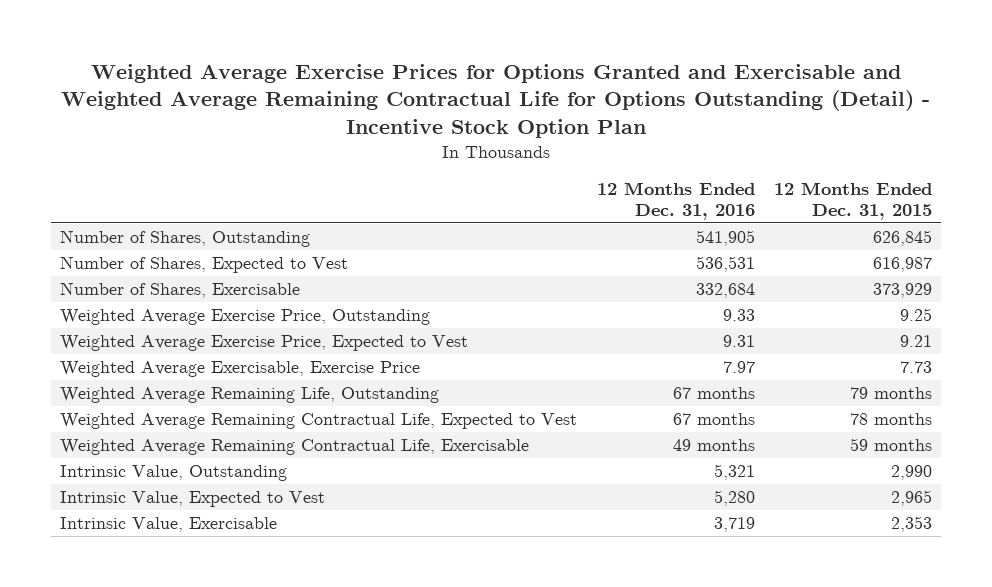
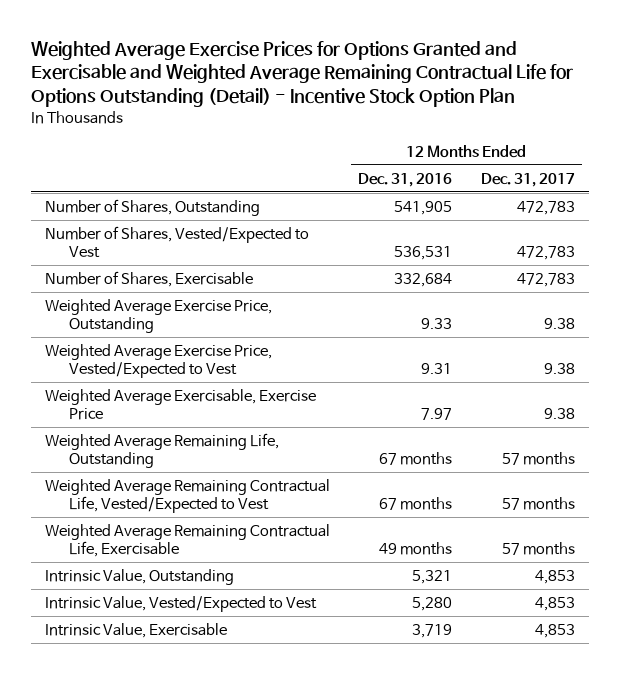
- | 12 Months Ended Dec. 31, 2016 | 12 Months Ended Dec. 31, 2015
+ | 12 Months Ended Dec. 31, 2016 | 12 Months Ended Dec. 31, 2017
- Number of Shares, Expected to Vest | 536,531 | 616,987
+ Number of Shares, Vested/Expected to Vest | 536,531 | 472,783
- Weighted Average Exercise Price, Expected to Vest | 9.31 | 9.21
+ Weighted Average Exercise Price, Vested/Expected to Vest | 9.31 | 9.38
- Weighted Average Remaining Contractual Life, Expected to Vest | 67 months | 78 months
+ Weighted Average Remaining Contractual Life, Vested/Expected to Vest | 67 months | 57 months
- Intrinsic Value, Expected to Vest | 5,280 | 2,965
+ Intrinsic Value, Vested/Expected to Vest | 5,280 | 4,853

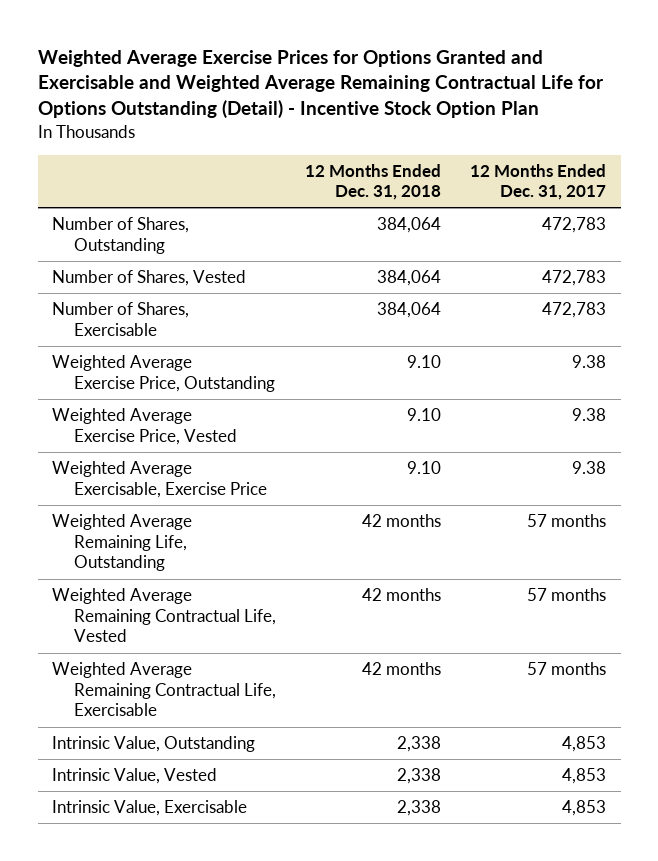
- | 12 Months Ended Dec. 31, 2016 | 12 Months Ended Dec. 31, 2017
+ | 12 Months Ended Dec. 31, 2018 | 12 Months Ended Dec. 31, 2017
- Number of Shares, Vested/Expected to Vest | 536,531 | 472,783
+ Number of Shares, Vested | 384,064 | 472,783
- Weighted Average Exercise Price, Vested/Expected to Vest | 9.31 | 9.38
+ Weighted Average Exercise Price, Vested | 9.10 | 9.38
- Weighted Average Remaining Contractual Life, Vested/Expected to Vest | 67 months | 57 months
+ Weighted Average Remaining Contractual Life, Vested | 42 months | 57 months
- Intrinsic Value, Vested/Expected to Vest | 5,280 | 4,853
+ Intrinsic Value, Vested | 2,338 | 4,853

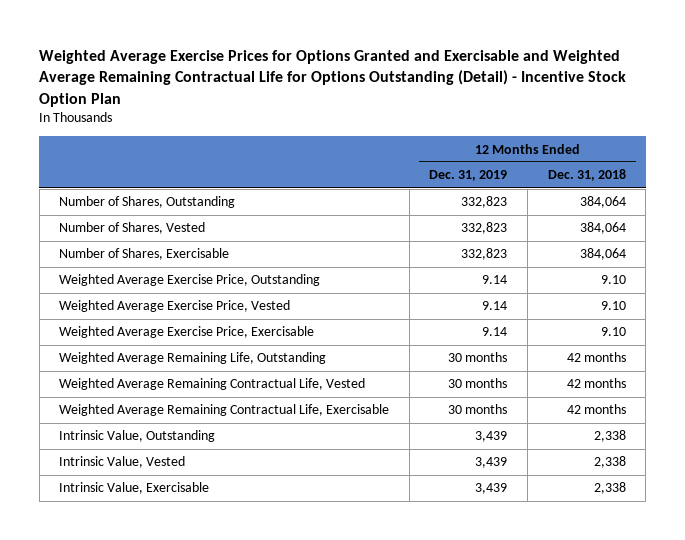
- | 12 Months Ended Dec. 31, 2018 | 12 Months Ended Dec. 31, 2017
+ | 12 Months Ended Dec. 31, 2019 | 12 Months Ended Dec. 31, 2018
- Weighted Average Exercisable, Exercise Price | 9.10 | 9.38
+ Weighted Average Exercise Price, Exercisable | 9.14 | 9.10

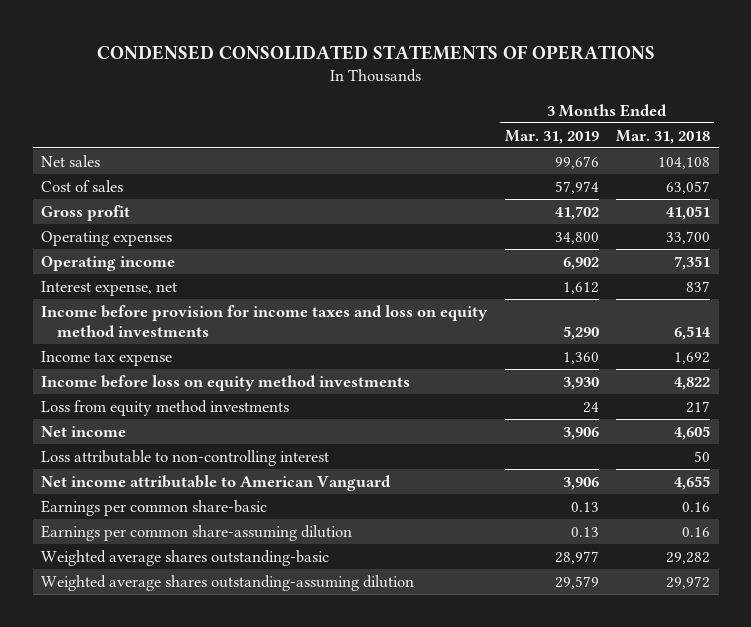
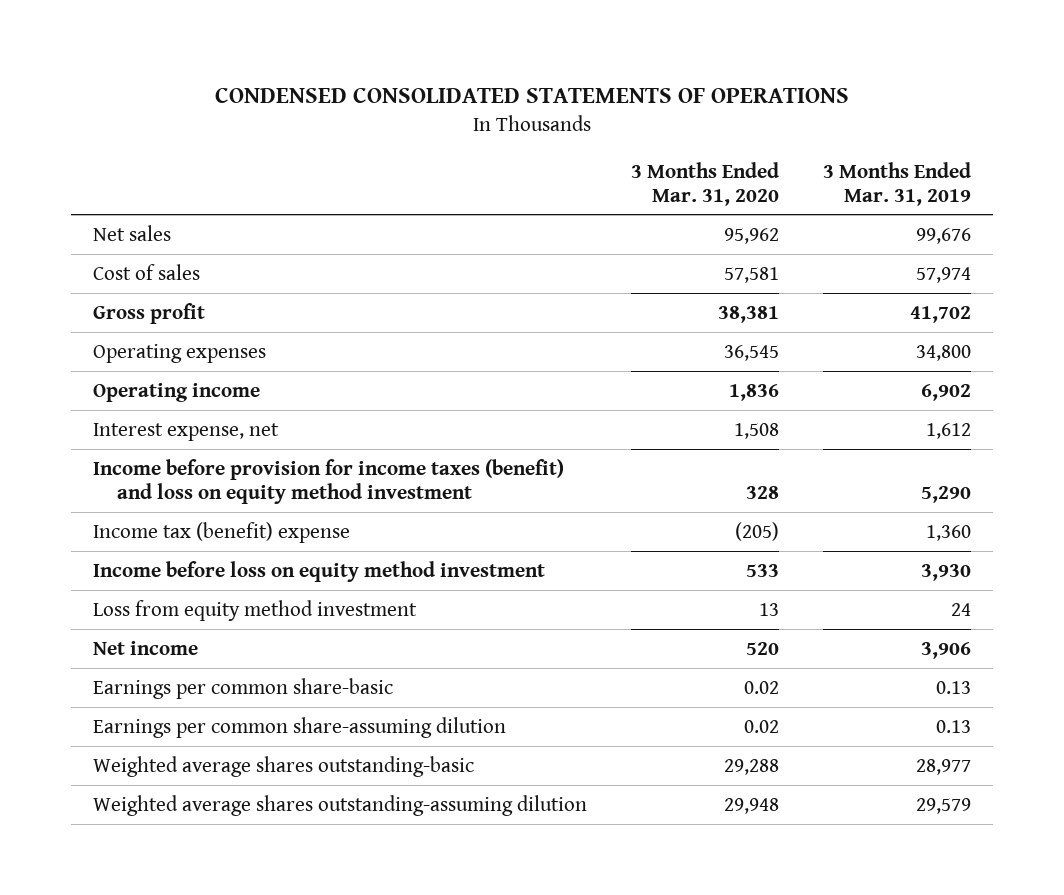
- | 3 Months Ended Mar. 31, 2019 | 3 Months Ended Mar. 31, 2018
+ | 3 Months Ended Mar. 31, 2020 | 3 Months Ended Mar. 31, 2019
- Income before provision for income taxes and loss on equity method investments | 5,290 | 6,514
- Income tax expense | 1,360 | 1,692
- Income before loss on equity method investments | 3,930 | 4,822
- Loss from equity method investments | 24 | 217
+ Income before provision for income taxes (benefit) and loss on equity method investment | 328 | 5,290
+ Income tax (benefit) expense | (205) | 1,360
+ Income before loss on equity method investment | 533 | 3,930
+ Loss from equity method investment | 13 | 24
- Loss attributable to non-controlling interest | | 50
- Net income attributable to American Vanguard | 3,906 | 4,655

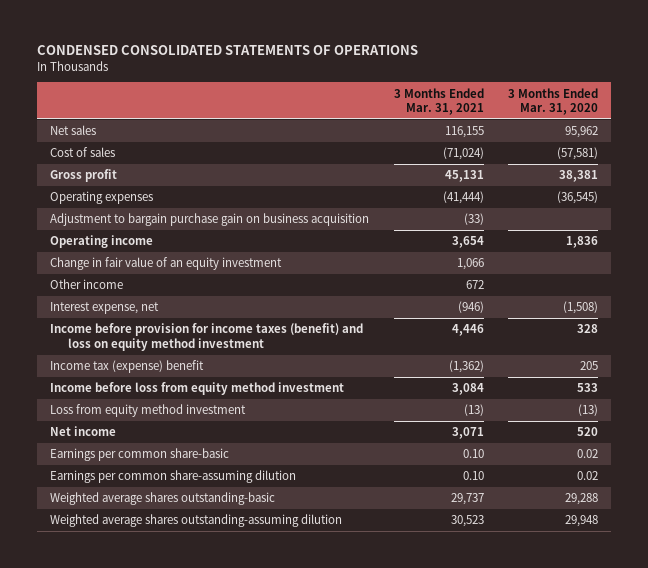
- | 3 Months Ended Mar. 31, 2020 | 3 Months Ended Mar. 31, 2019
+ | 3 Months Ended Mar. 31, 2021 | 3 Months Ended Mar. 31, 2020
- Cost of sales | 57,581 | 57,974
+ Cost of sales | (71,024) | (57,581)
- Operating expenses | 36,545 | 34,800
+ Operating expenses | (41,444) | (36,545)
+ Adjustment to bargain purchase gain on business acquisition | (33) |
- Interest expense, net | 1,508 | 1,612
+ Change in fair value of an equity investment | 1,066 |
+ Other income | 672 |
+ Interest expense, net | (946) | (1,508)
- Income tax (benefit) expense | (205) | 1,360
- Income before loss on equity method investment | 533 | 3,930
- Loss from equity method investment | 13 | 24
+ Income tax (expense) benefit | (1,362) | 205
+ Income before loss from equity method investment | 3,084 | 533
+ Loss from equity method investment | (13) | (13)

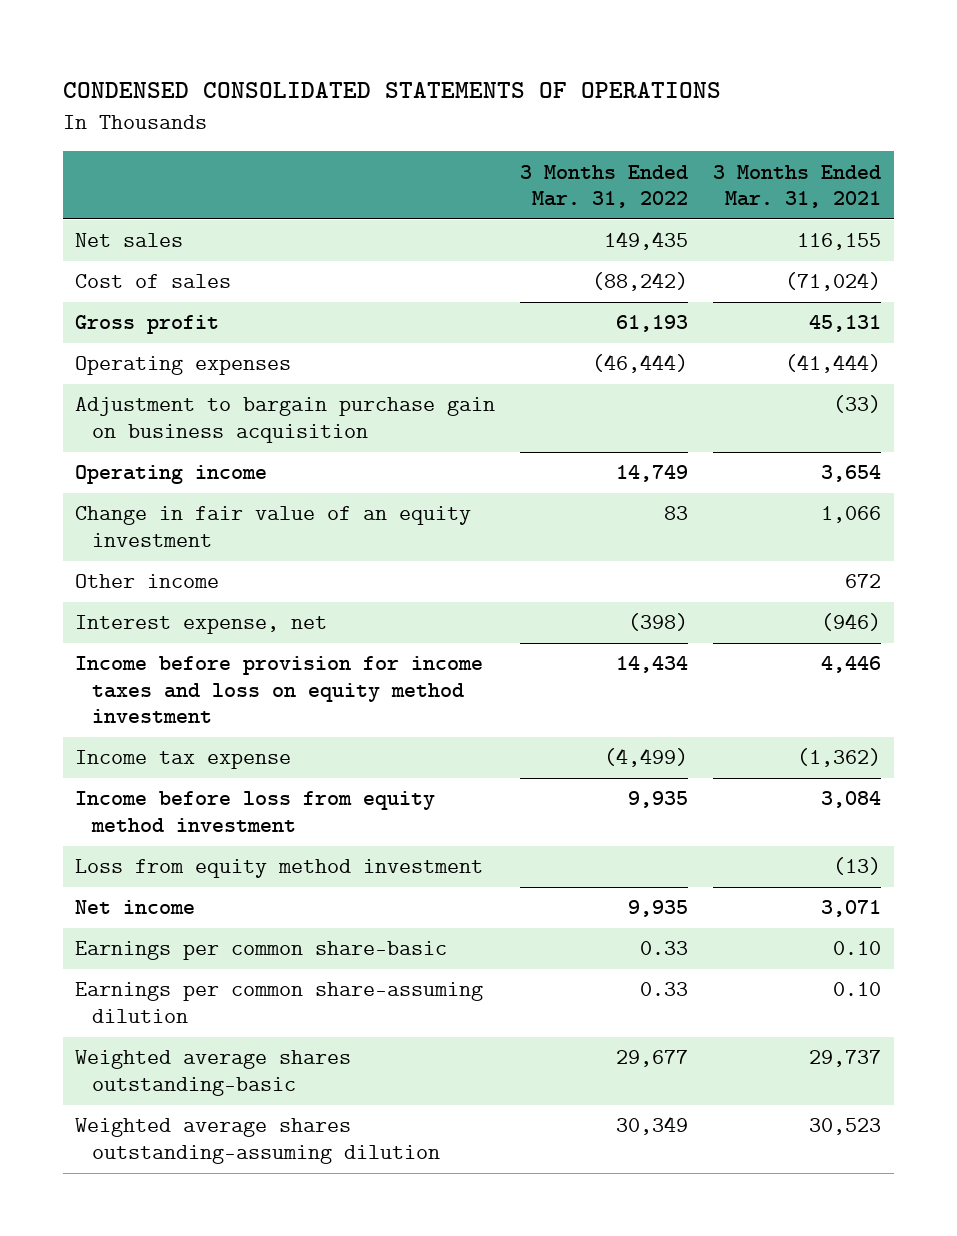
- | 3 Months Ended Mar. 31, 2021 | 3 Months Ended Mar. 31, 2020
+ | 3 Months Ended Mar. 31, 2022 | 3 Months Ended Mar. 31, 2021
- Income before provision for income taxes (benefit) and loss on equity method investment | 4,446 | 328
- Income tax (expense) benefit | (1,362) | 205
+ Income before provision for income taxes and loss on equity method investment | 14,434 | 4,446
+ Income tax expense | (4,499) | (1,362)

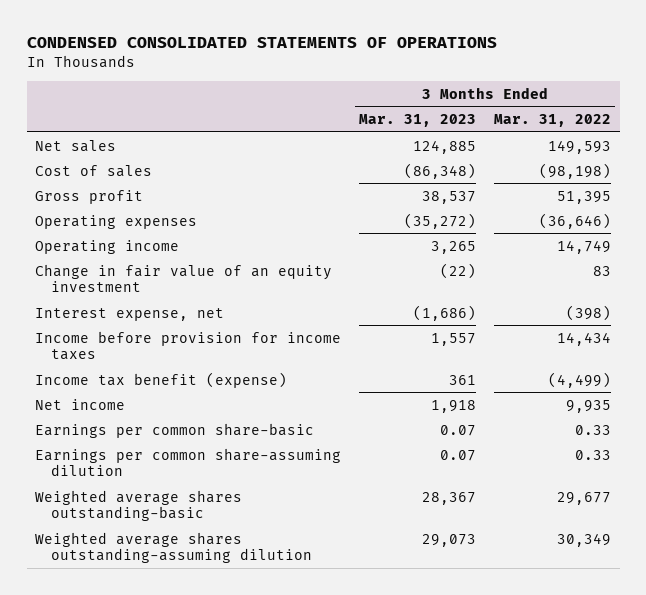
- | 3 Months Ended Mar. 31, 2022 | 3 Months Ended Mar. 31, 2021
+ | 3 Months Ended Mar. 31, 2023 | 3 Months Ended Mar. 31, 2022
- Net sales | 149,435 | 116,155
- Cost of sales | (88,242) | (71,024)
- Gross profit | 61,193 | 45,131
- Operating expenses | (46,444) | (41,444)
- Adjustment to bargain purchase gain on business acquisition | | (33)
+ Net sales | 124,885 | 149,593
+ Cost of sales | (86,348) | (98,198)
+ Gross profit | 38,537 | 51,395
+ Operating expenses | (35,272) | (36,646)
- Other income | | 672
- Income before provision for income taxes and loss on equity method investment | 14,434 | 4,446
- Income tax expense | (4,499) | (1,362)
- Income before loss from equity method investment | 9,935 | 3,084
- Loss from equity method investment | | (13)
+ Income before provision for income taxes | 1,557 | 14,434
+ Income tax benefit (expense) | 361 | (4,499)

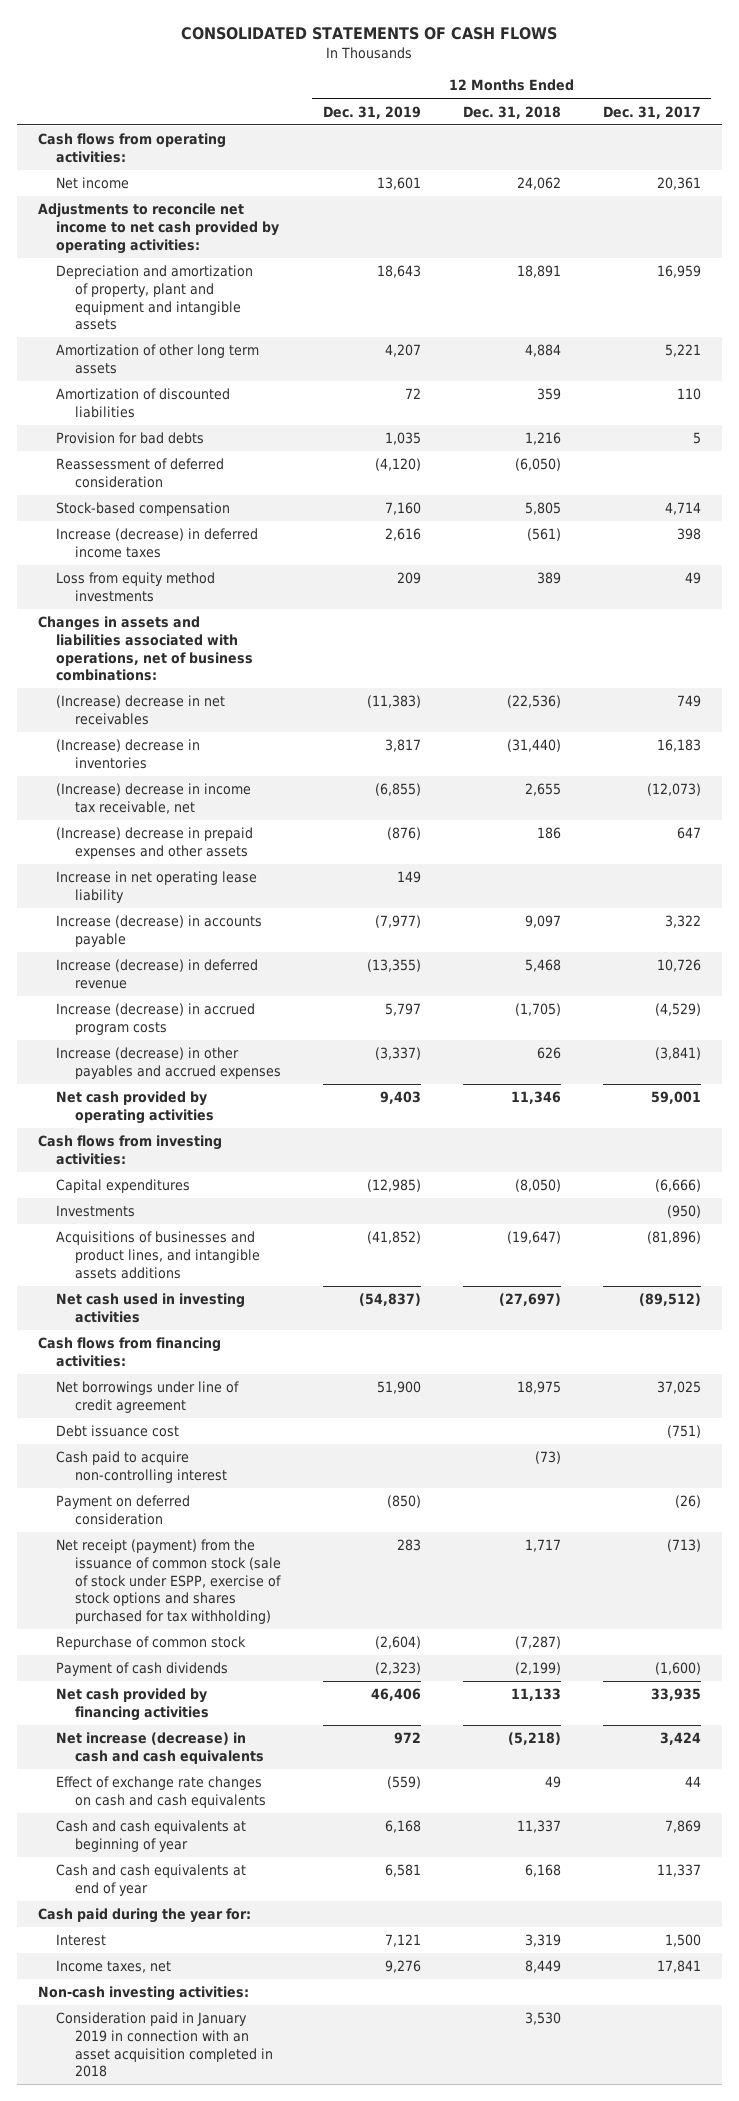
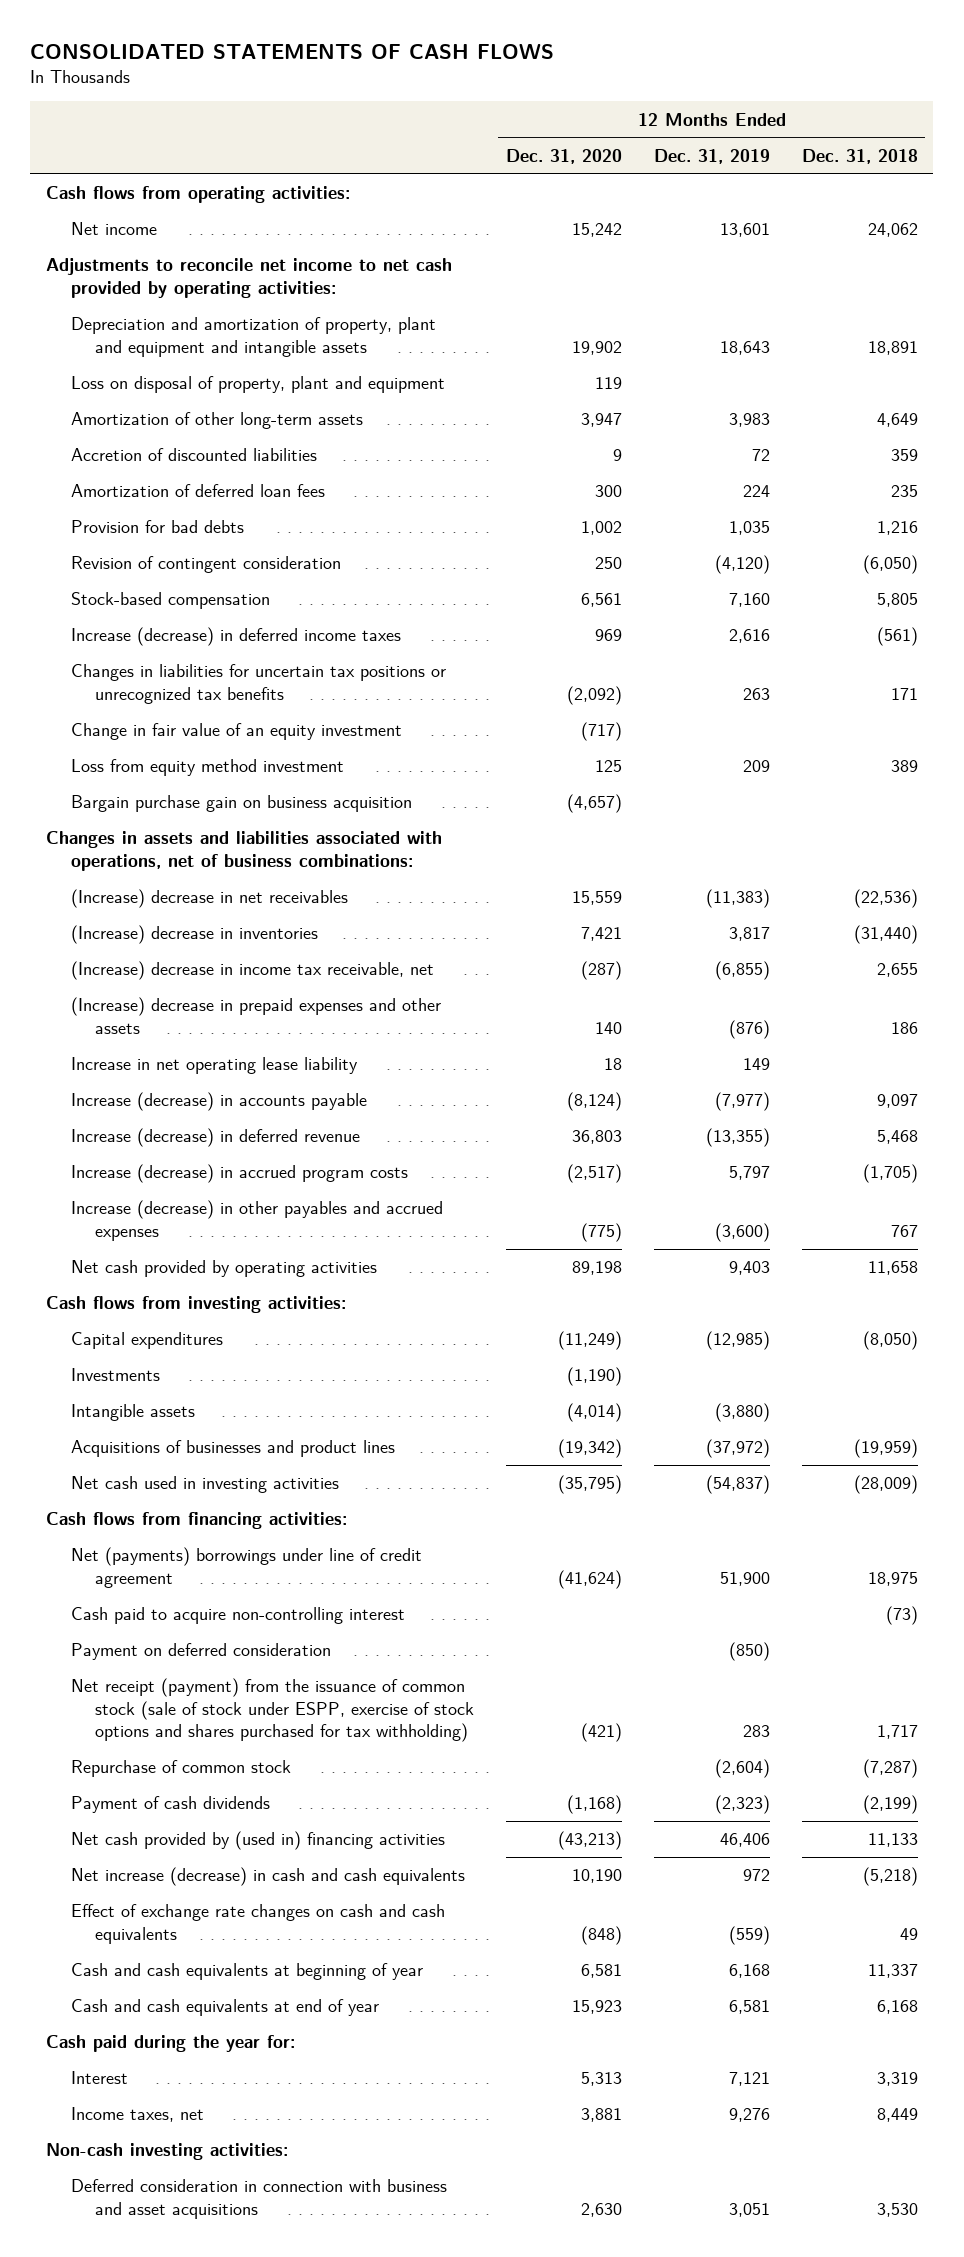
- | 12 Months Ended Dec. 31, 2019 | 12 Months Ended Dec. 31, 2018 | 12 Months Ended Dec. 31, 2017
+ | 12 Months Ended Dec. 31, 2020 | 12 Months Ended Dec. 31, 2019 | 12 Months Ended Dec. 31, 2018
- Amortization of other long term assets | 4,207 | 4,884 | 5,221
- Amortization of discounted liabilities | 72 | 359 | 110
+ Loss on disposal of property, plant and equipment | 119 | |
+ Amortization of other long-term assets | 3,947 | 3,983 | 4,649
+ Accretion of discounted liabilities | 9 | 72 | 359
+ Amortization of deferred loan fees | 300 | 224 | 235
- Reassessment of deferred consideration | (4,120) | (6,050) |
+ Revision of contingent consideration | 250 | (4,120) | (6,050)
- Loss from equity method investments | 209 | 389 | 49
+ Changes in liabilities for uncertain tax positions or unrecognized tax benefits | (2,092) | 263 | 171
+ Change in fair value of an equity investment | (717) | |
+ Loss from equity method investment | 125 | 209 | 389
+ Bargain purchase gain on business acquisition | (4,657) | |
- Increase (decrease) in other payables and accrued expenses | (3,337) | 626 | (3,841)
- Net cash provided by operating activities | 9,403 | 11,346 | 59,001
+ Increase (decrease) in other payables and accrued expenses | (775) | (3,600) | 767
+ Net cash provided by operating activities | 89,198 | 9,403 | 11,658
- Acquisitions of businesses and product lines, and intangible assets additions | (41,852) | (19,647) | (81,896)
- Net cash used in investing activities | (54,837) | (27,697) | (89,512)
+ Intangible assets | (4,014) | (3,880) |
+ Acquisitions of businesses and product lines | (19,342) | (37,972) | (19,959)
+ Net cash used in investing activities | (35,795) | (54,837) | (28,009)
- Net borrowings under line of credit agreement | 51,900 | 18,975 | 37,025
- Debt issuance cost | | | (751)
+ Net (payments) borrowings under line of credit agreement | (41,624) | 51,900 | 18,975
- Net cash provided by financing activities | 46,406 | 11,133 | 33,935
+ Net cash provided by (used in) financing activities | (43,213) | 46,406 | 11,133
- Consideration paid in January 2019 in connection with an asset acquisition completed in 2018 | | 3,530 |
+ Deferred consideration in connection with business and asset acquisitions | 2,630 | 3,051 | 3,530

